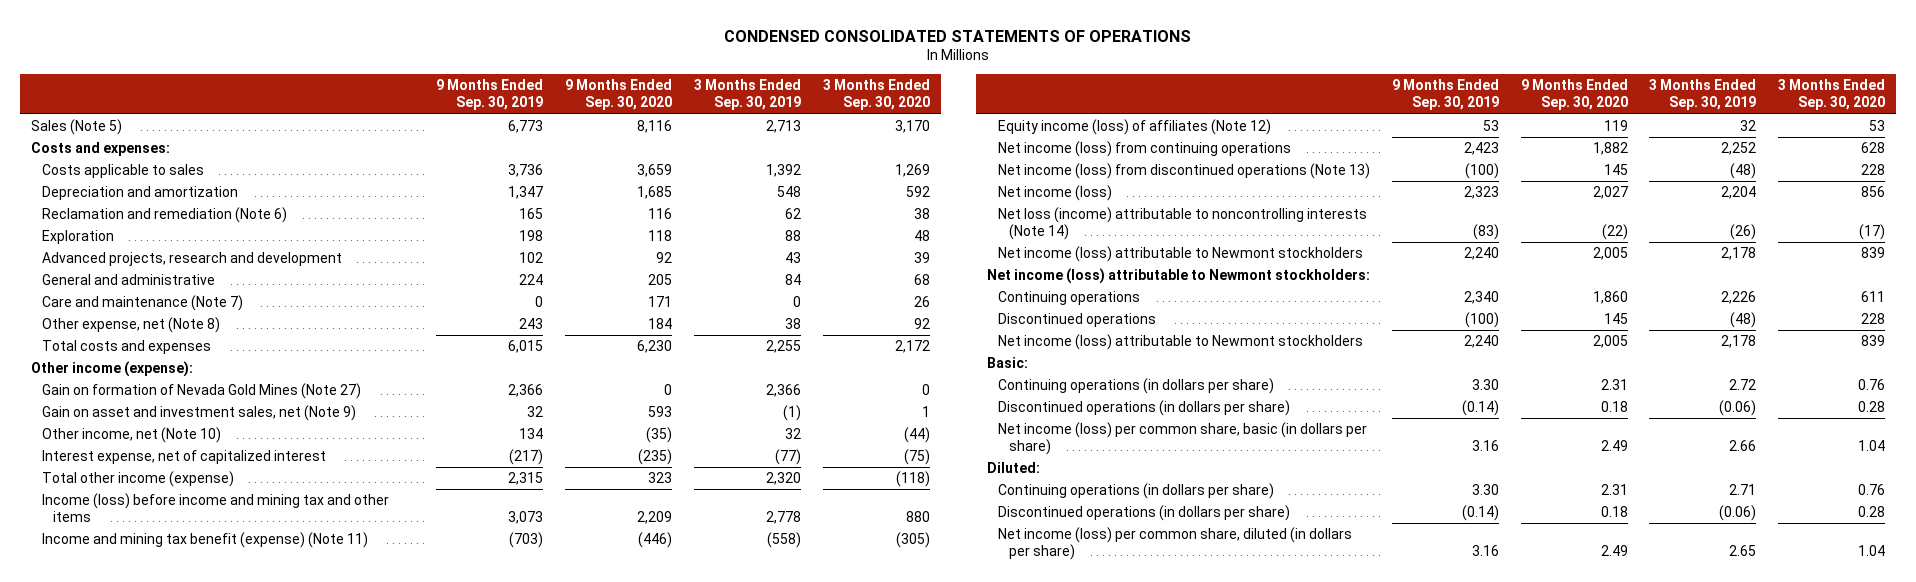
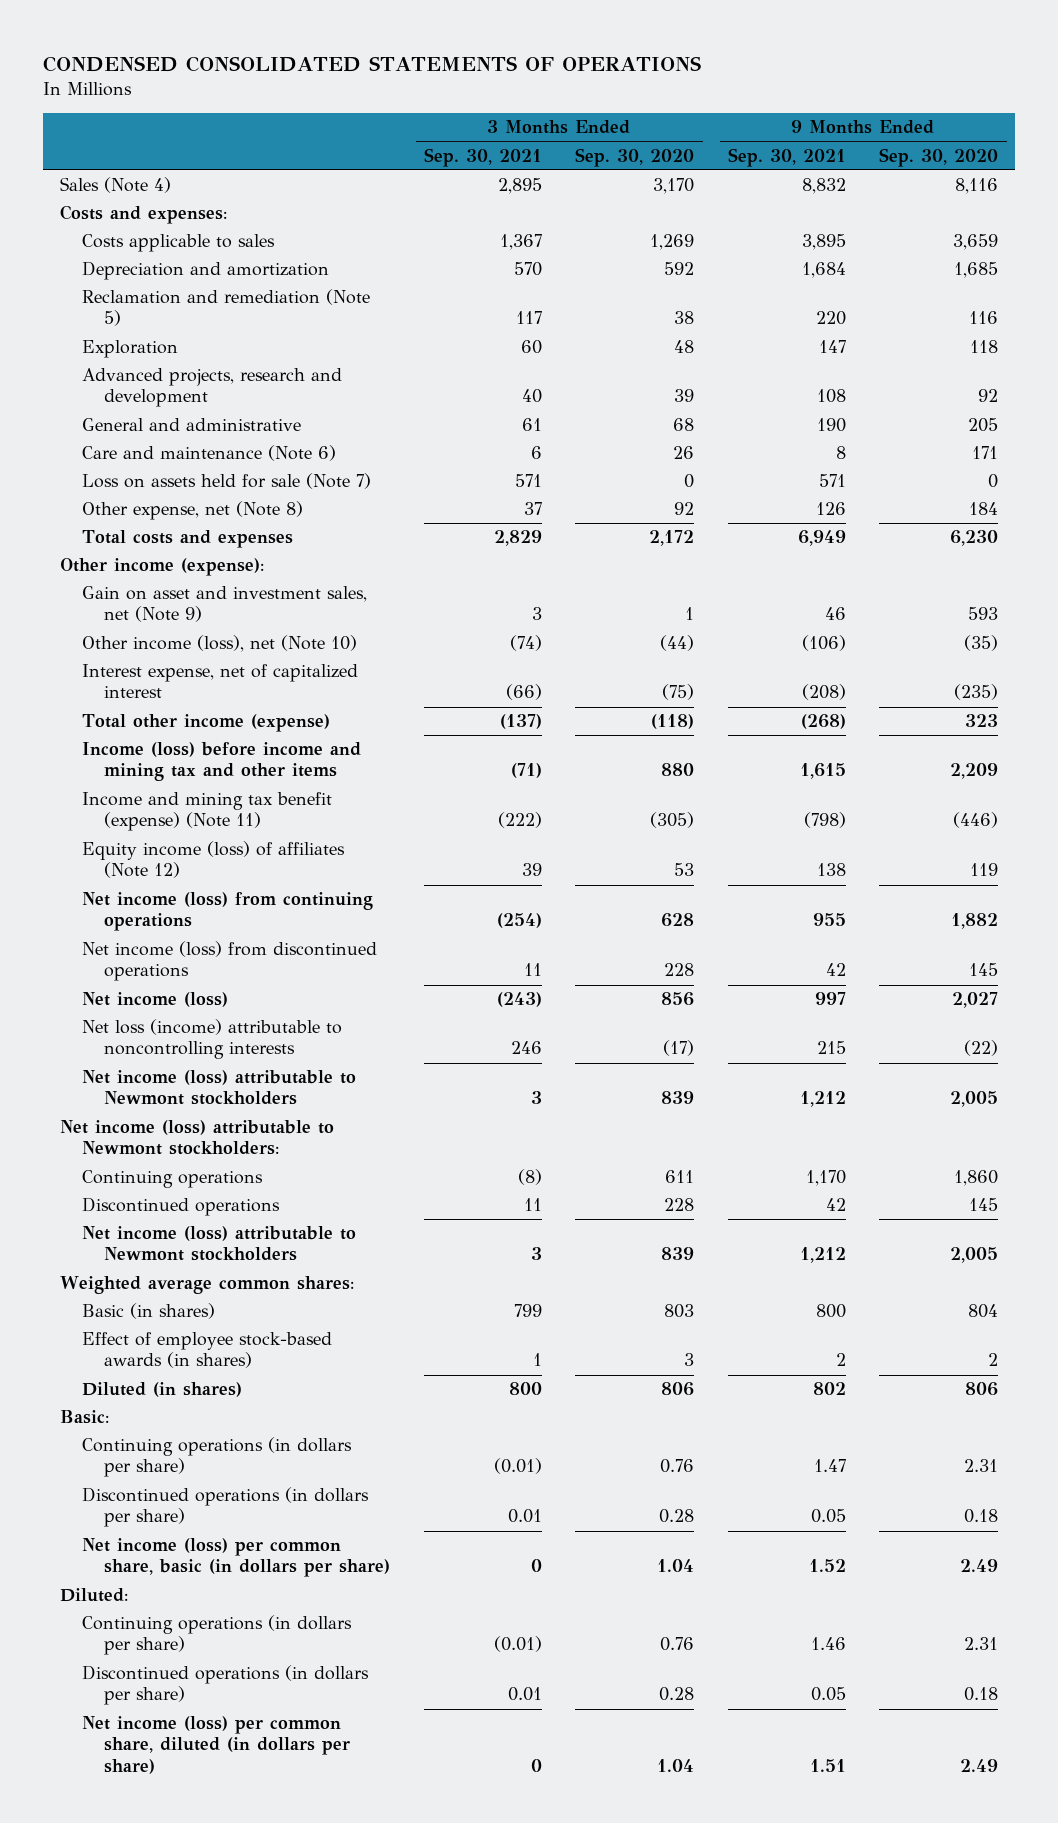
- | 9 Months Ended Sep. 30, 2019 | 9 Months Ended Sep. 30, 2020 | 3 Months Ended Sep. 30, 2019 | 3 Months Ended Sep. 30, 2020
+ | 3 Months Ended Sep. 30, 2021 | 3 Months Ended Sep. 30, 2020 | 9 Months Ended Sep. 30, 2021 | 9 Months Ended Sep. 30, 2020
- Sales (Note 5) | 6,773 | 8,116 | 2,713 | 3,170
+ Sales (Note 4) | 2,895 | 3,170 | 8,832 | 8,116
- Reclamation and remediation (Note 6) | 165 | 116 | 62 | 38
+ Reclamation and remediation (Note 5) | 117 | 38 | 220 | 116
- Care and maintenance (Note 7) | 0 | 171 | 0 | 26
+ Care and maintenance (Note 6) | 6 | 26 | 8 | 171
+ Loss on assets held for sale (Note 7) | 571 | 0 | 571 | 0
- Gain on formation of Nevada Gold Mines (Note 27) | 2,366 | 0 | 2,366 | 0
- Other income, net (Note 10) | 134 | (35) | 32 | (44)
+ Other income (loss), net (Note 10) | (74) | (44) | (106) | (35)
- Net income (loss) from discontinued operations (Note 13) | (100) | 145 | (48) | 228
+ Net income (loss) from discontinued operations | 11 | 228 | 42 | 145
- Net loss (income) attributable to noncontrolling interests (Note 14) | (83) | (22) | (26) | (17)
+ Net loss (income) attributable to noncontrolling interests | 246 | (17) | 215 | (22)
+ Weighted average common shares:
+ Basic (in shares) | 799 | 803 | 800 | 804
+ Effect of employee stock-based awards (in shares) | 1 | 3 | 2 | 2
+ Diluted (in shares) | 800 | 806 | 802 | 806

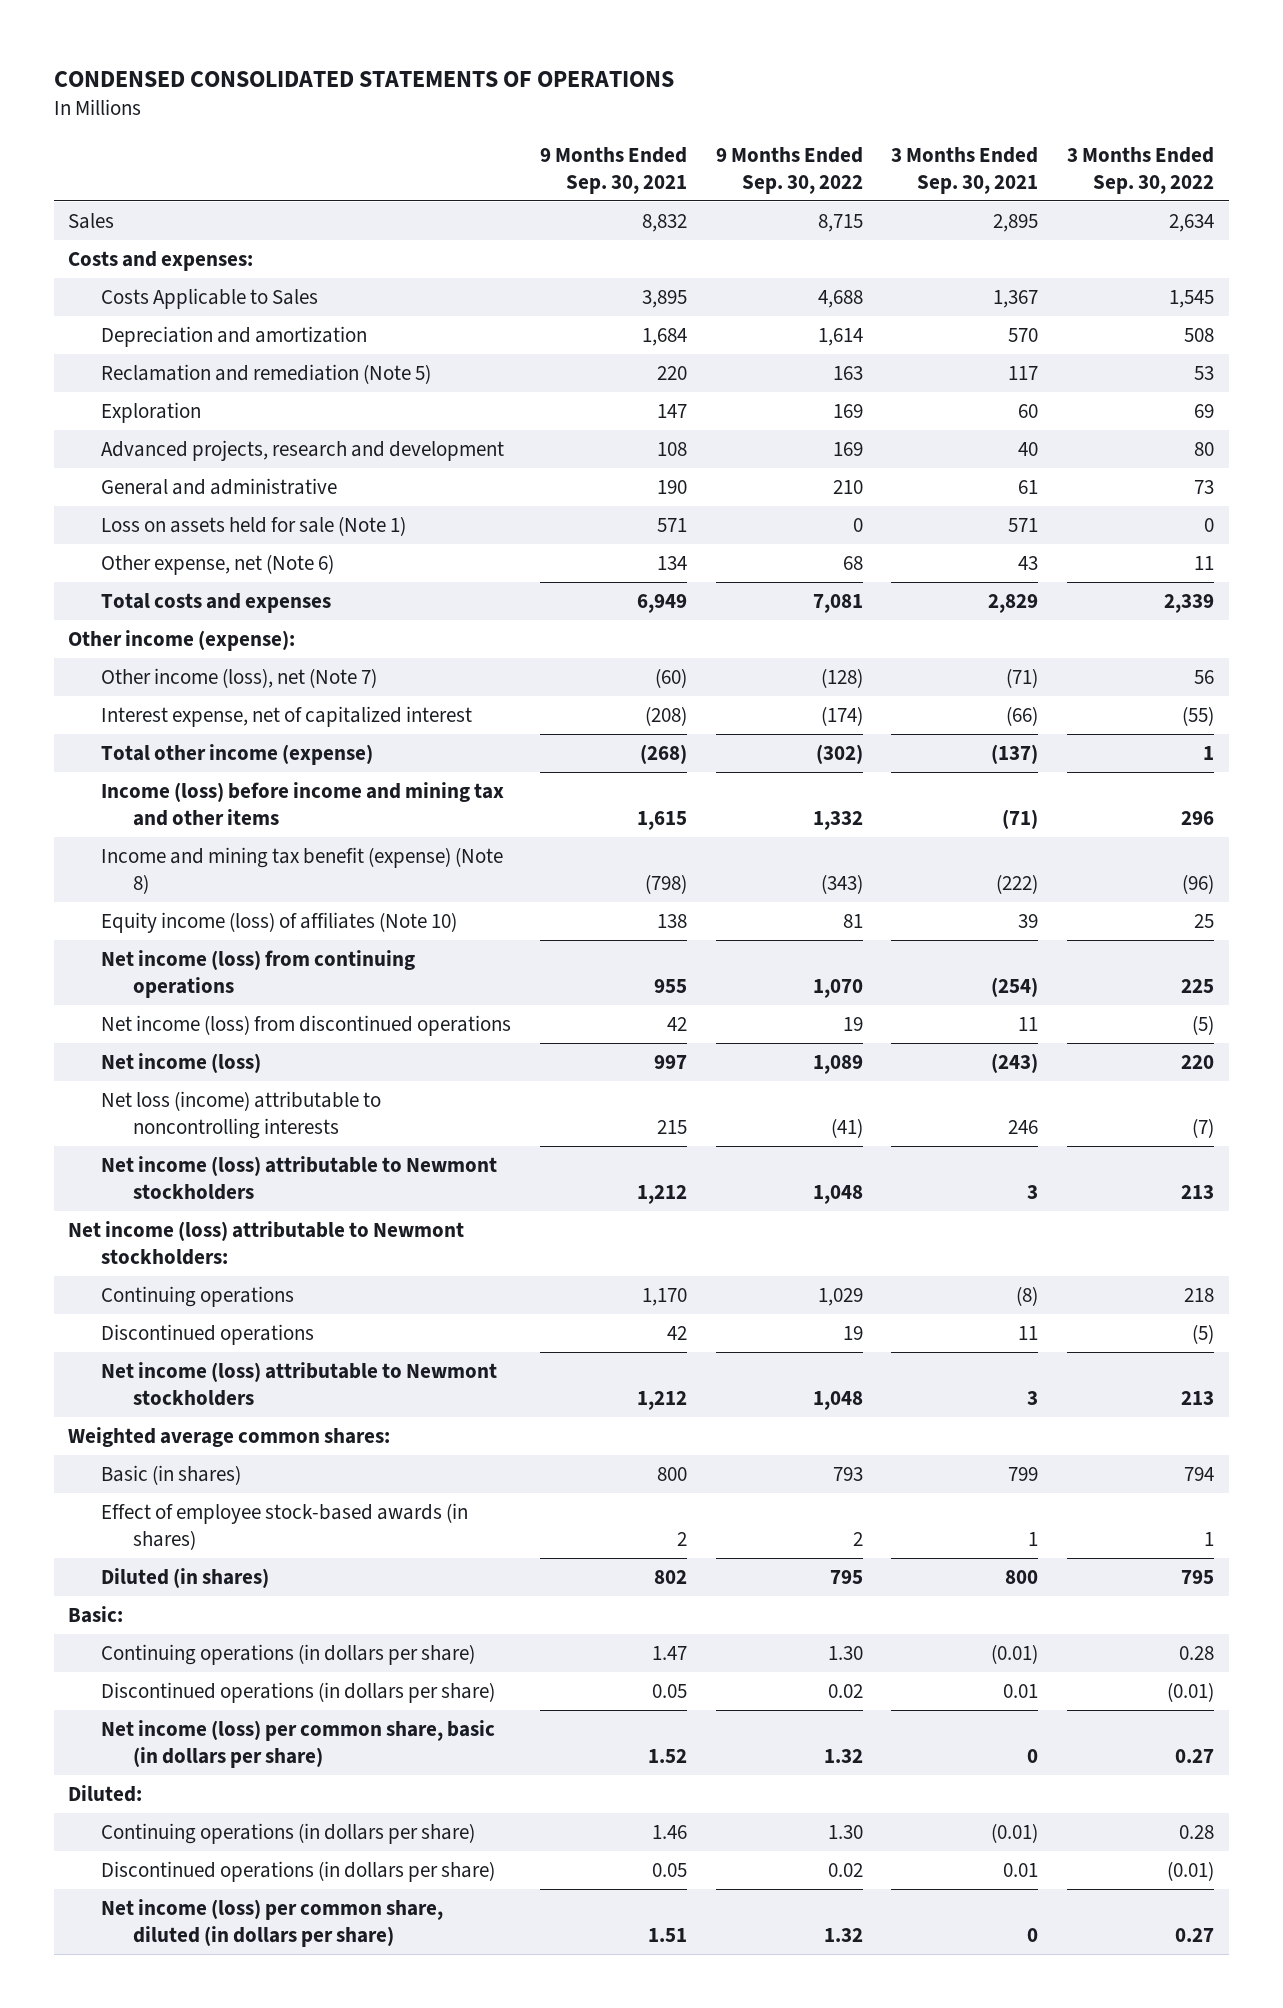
- | 3 Months Ended Sep. 30, 2021 | 3 Months Ended Sep. 30, 2020 | 9 Months Ended Sep. 30, 2021 | 9 Months Ended Sep. 30, 2020
+ | 9 Months Ended Sep. 30, 2021 | 9 Months Ended Sep. 30, 2022 | 3 Months Ended Sep. 30, 2021 | 3 Months Ended Sep. 30, 2022
- Sales (Note 4) | 2,895 | 3,170 | 8,832 | 8,116
+ Sales | 8,832 | 8,715 | 2,895 | 2,634
- Costs applicable to sales | 1,367 | 1,269 | 3,895 | 3,659
+ Costs Applicable to Sales | 3,895 | 4,688 | 1,367 | 1,545
- Care and maintenance (Note 6) | 6 | 26 | 8 | 171
- Loss on assets held for sale (Note 7) | 571 | 0 | 571 | 0
- Other expense, net (Note 8) | 37 | 92 | 126 | 184
+ Loss on assets held for sale (Note 1) | 571 | 0 | 571 | 0
+ Other expense, net (Note 6) | 134 | 68 | 43 | 11
- Gain on asset and investment sales, net (Note 9) | 3 | 1 | 46 | 593
- Other income (loss), net (Note 10) | (74) | (44) | (106) | (35)
+ Other income (loss), net (Note 7) | (60) | (128) | (71) | 56
- Income and mining tax benefit (expense) (Note 11) | (222) | (305) | (798) | (446)
- Equity income (loss) of affiliates (Note 12) | 39 | 53 | 138 | 119
+ Income and mining tax benefit (expense) (Note 8) | (798) | (343) | (222) | (96)
+ Equity income (loss) of affiliates (Note 10) | 138 | 81 | 39 | 25

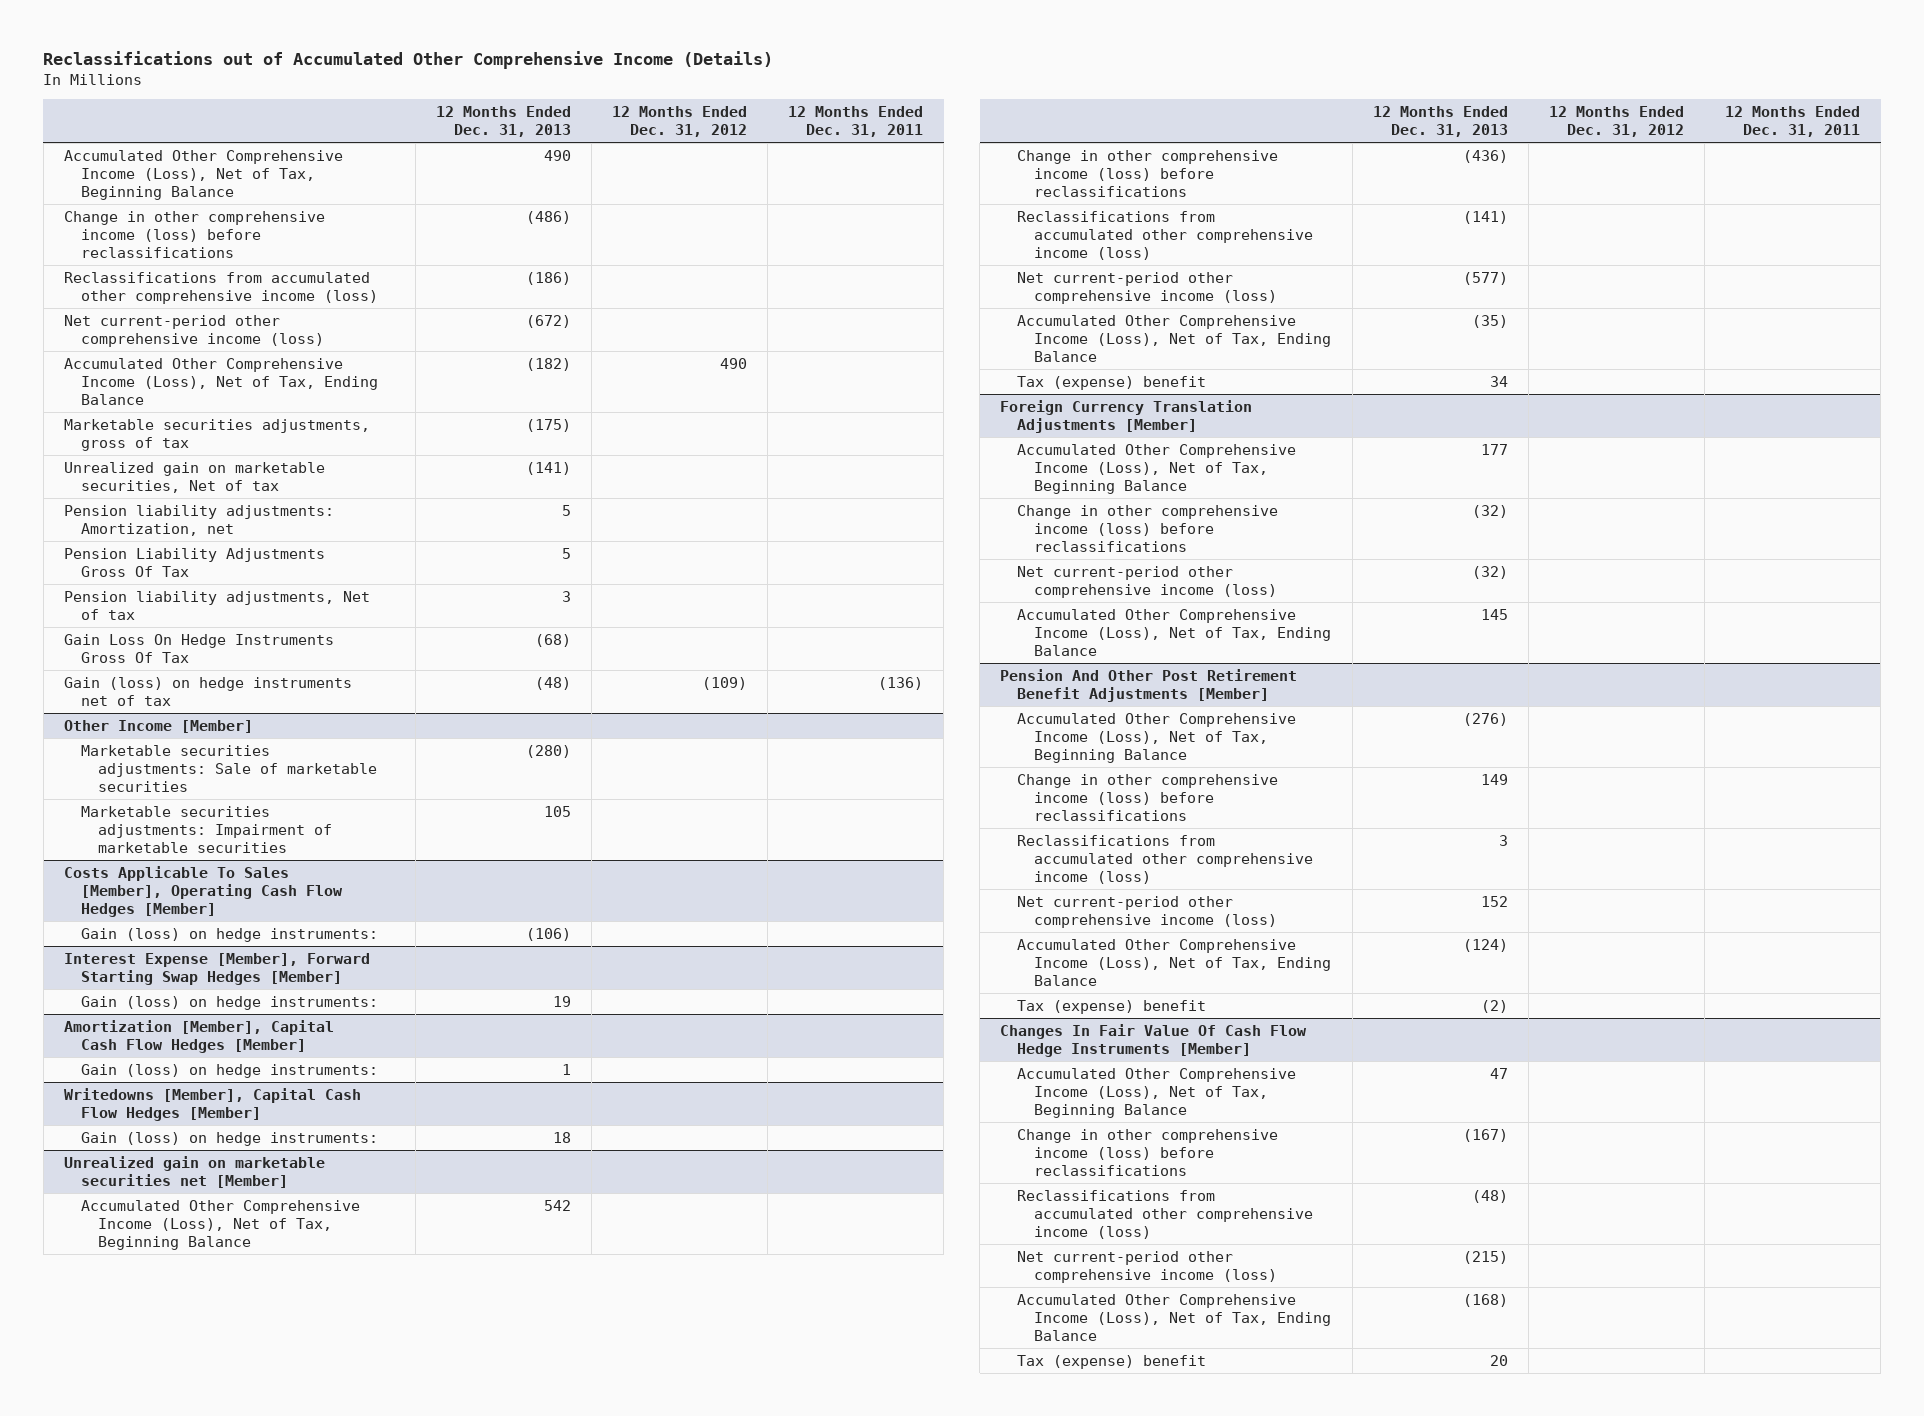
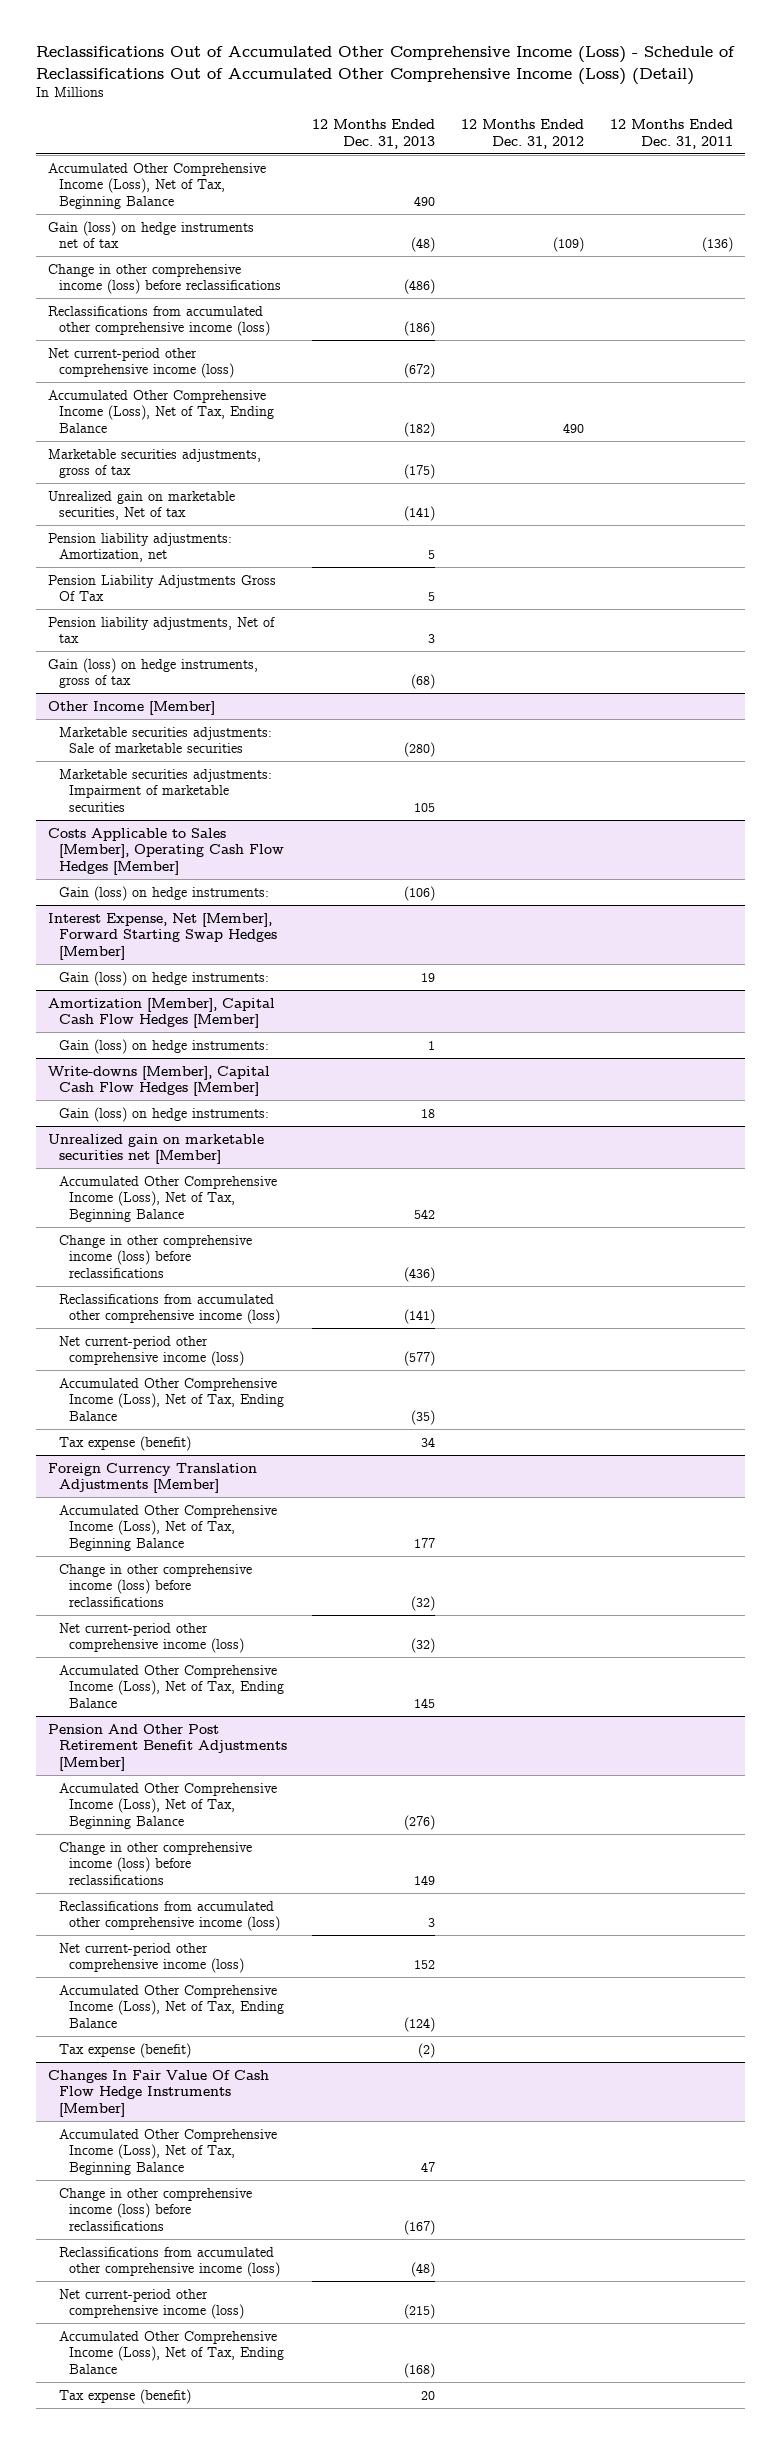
- Reclassifications out of Accumulated Other Comprehensive Income (Details)
+ Reclassifications Out of Accumulated Other Comprehensive Income (Loss) - Schedule of Reclassifications Out of Accumulated Other Comprehensive Income (Loss) (Detail)
moved up: Gain (loss) on hedge instruments net of tax | (48) | (109) | (136)
- Gain Loss On Hedge Instruments Gross Of Tax | (68) | |
+ Gain (loss) on hedge instruments, gross of tax | (68) | |
- Costs Applicable To Sales [Member], Operating Cash Flow Hedges [Member]
+ Costs Applicable to Sales [Member], Operating Cash Flow Hedges [Member]
- Interest Expense [Member], Forward Starting Swap Hedges [Member]
+ Interest Expense, Net [Member], Forward Starting Swap Hedges [Member]
- Writedowns [Member], Capital Cash Flow Hedges [Member]
+ Write-downs [Member], Capital Cash Flow Hedges [Member]
@ Unrealized gain on marketable securities net [Member]
- Tax (expense) benefit | 34 | |
+ Tax expense (benefit) | 34 | |
@ Pension And Other Post Retirement Benefit Adjustments [Member]
- Tax (expense) benefit | (2) | |
+ Tax expense (benefit) | (2) | |
@ Changes In Fair Value Of Cash Flow Hedge Instruments [Member]
- Tax (expense) benefit | 20 | |
+ Tax expense (benefit) | 20 | |

